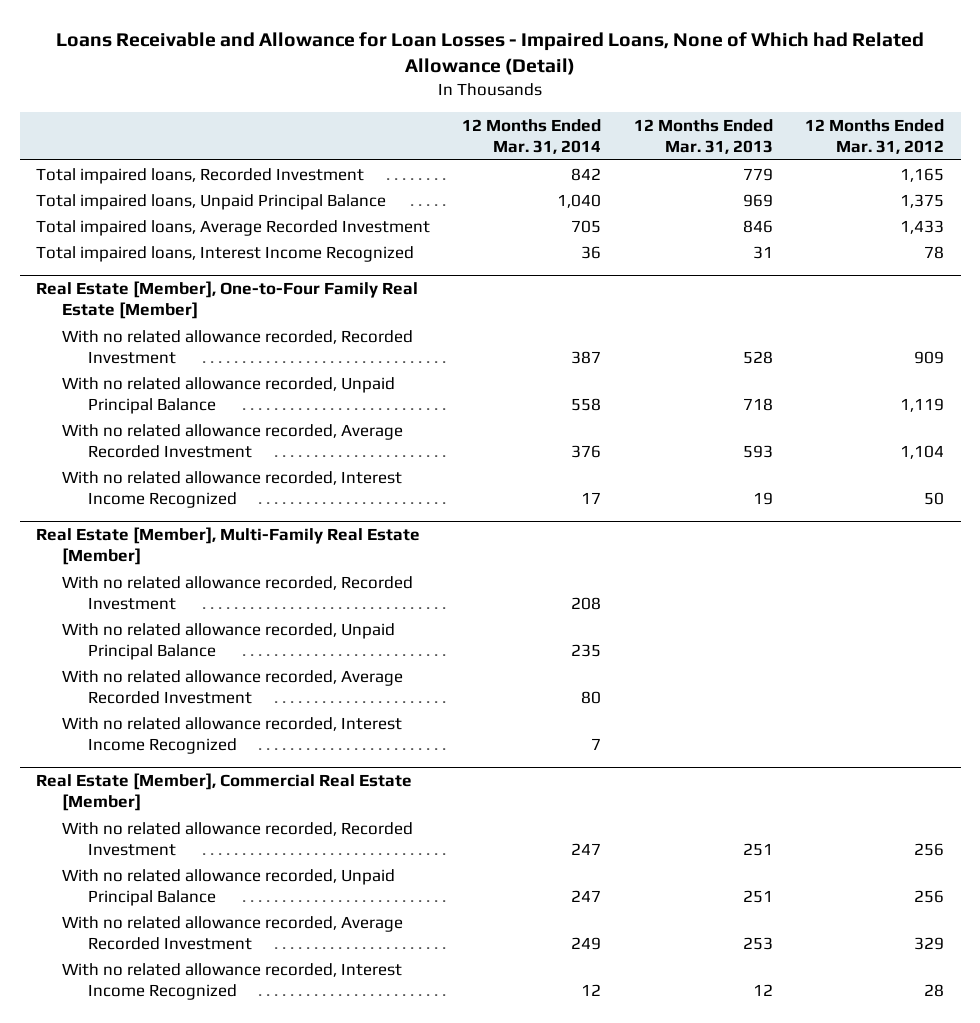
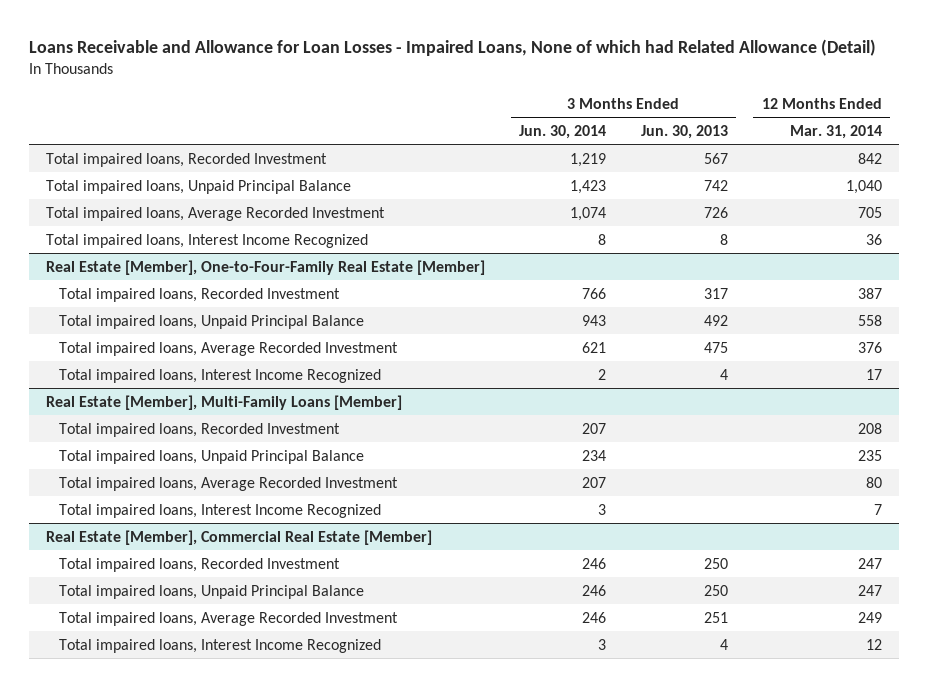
- Loans Receivable and Allowance for Loan Losses - Impaired Loans, None of Which had Related Allowance (Detail)
+ Loans Receivable and Allowance for Loan Losses - Impaired Loans, None of which had Related Allowance (Detail)
- | 12 Months Ended Mar. 31, 2014 | 12 Months Ended Mar. 31, 2013 | 12 Months Ended Mar. 31, 2012
+ | 3 Months Ended Jun. 30, 2014 | 3 Months Ended Jun. 30, 2013 | 12 Months Ended Mar. 31, 2014
- Real Estate [Member], One-to-Four Family Real Estate [Member]
- With no related allowance recorded, Recorded Investment | 387 | 528 | 909
- With no related allowance recorded, Unpaid Principal Balance | 558 | 718 | 1,119
- With no related allowance recorded, Average Recorded Investment | 376 | 593 | 1,104
- With no related allowance recorded, Interest Income Recognized | 17 | 19 | 50
- Real Estate [Member], Multi-Family Real Estate [Member]
- With no related allowance recorded, Recorded Investment | 208 | |
- With no related allowance recorded, Unpaid Principal Balance | 235 | |
- With no related allowance recorded, Average Recorded Investment | 80 | |
- With no related allowance recorded, Interest Income Recognized | 7 | |
+ Real Estate [Member], One-to-Four-Family Real Estate [Member]
+ Total impaired loans, Recorded Investment | 766 | 317 | 387
+ Total impaired loans, Unpaid Principal Balance | 943 | 492 | 558
+ Total impaired loans, Average Recorded Investment | 621 | 475 | 376
+ Total impaired loans, Interest Income Recognized | 2 | 4 | 17
+ Real Estate [Member], Multi-Family Loans [Member]
+ Total impaired loans, Recorded Investment | 207 | | 208
+ Total impaired loans, Unpaid Principal Balance | 234 | | 235
+ Total impaired loans, Average Recorded Investment | 207 | | 80
+ Total impaired loans, Interest Income Recognized | 3 | | 7
@ Real Estate [Member], Commercial Real Estate [Member]
- With no related allowance recorded, Recorded Investment | 247 | 251 | 256
- With no related allowance recorded, Unpaid Principal Balance | 247 | 251 | 256
- With no related allowance recorded, Average Recorded Investment | 249 | 253 | 329
- With no related allowance recorded, Interest Income Recognized | 12 | 12 | 28
+ Total impaired loans, Recorded Investment | 246 | 250 | 247
+ Total impaired loans, Unpaid Principal Balance | 246 | 250 | 247
+ Total impaired loans, Average Recorded Investment | 246 | 251 | 249
+ Total impaired loans, Interest Income Recognized | 3 | 4 | 12

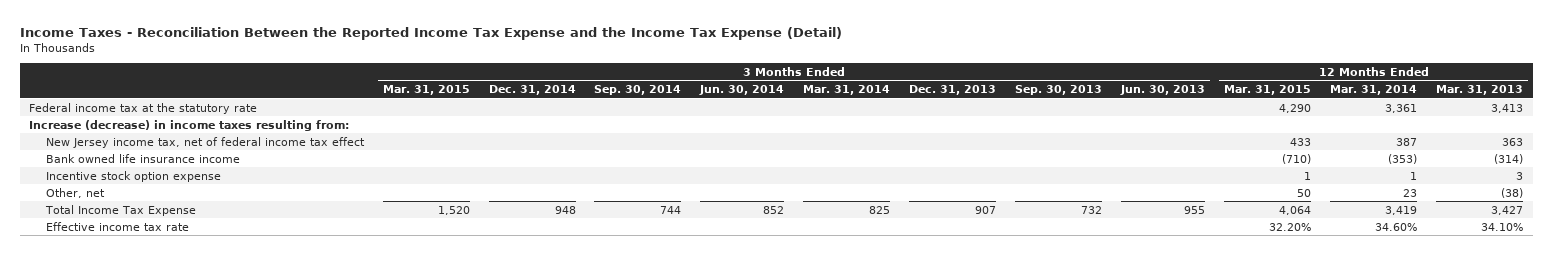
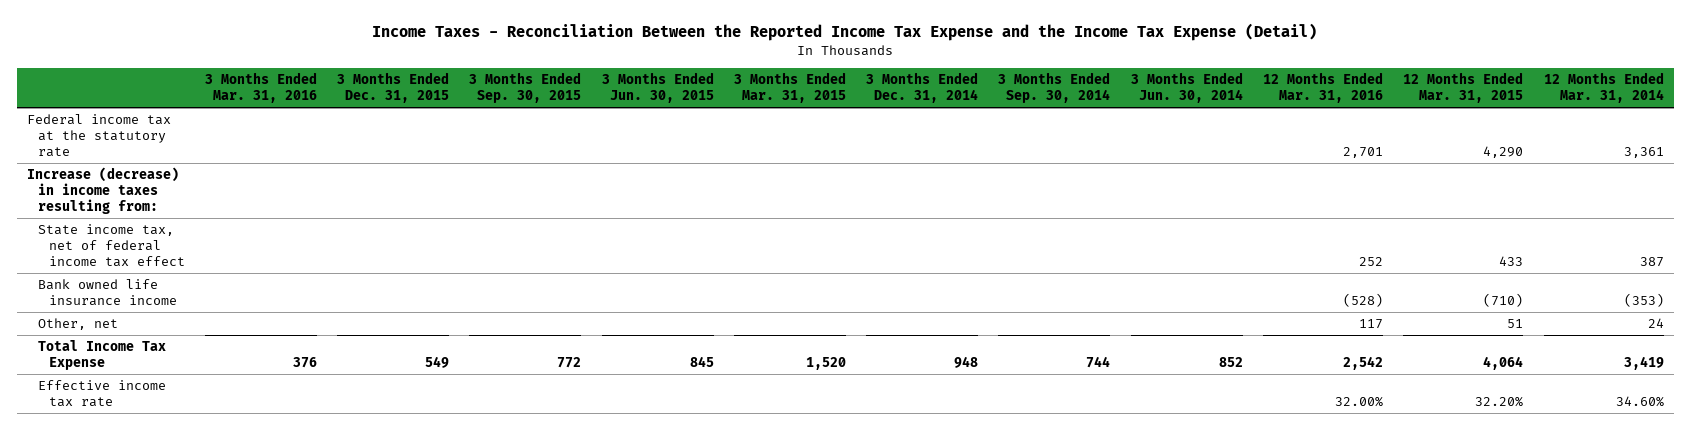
- | 3 Months Ended Mar. 31, 2015 | 3 Months Ended Dec. 31, 2014 | 3 Months Ended Sep. 30, 2014 | 3 Months Ended Jun. 30, 2014 | 3 Months Ended Mar. 31, 2014 | 3 Months Ended Dec. 31, 2013 | 3 Months Ended Sep. 30, 2013 | 3 Months Ended Jun. 30, 2013 | 12 Months Ended Mar. 31, 2015 | 12 Months Ended Mar. 31, 2014 | 12 Months Ended Mar. 31, 2013
+ | 3 Months Ended Mar. 31, 2016 | 3 Months Ended Dec. 31, 2015 | 3 Months Ended Sep. 30, 2015 | 3 Months Ended Jun. 30, 2015 | 3 Months Ended Mar. 31, 2015 | 3 Months Ended Dec. 31, 2014 | 3 Months Ended Sep. 30, 2014 | 3 Months Ended Jun. 30, 2014 | 12 Months Ended Mar. 31, 2016 | 12 Months Ended Mar. 31, 2015 | 12 Months Ended Mar. 31, 2014
- New Jersey income tax, net of federal income tax effect | | | | | | | | | 433 | 387 | 363
+ State income tax, net of federal income tax effect | | | | | | | | | 252 | 433 | 387
- Incentive stock option expense | | | | | | | | | 1 | 1 | 3
- Other, net | | | | | | | | | 50 | 23 | (38)
+ Other, net | | | | | | | | | 117 | 51 | 24

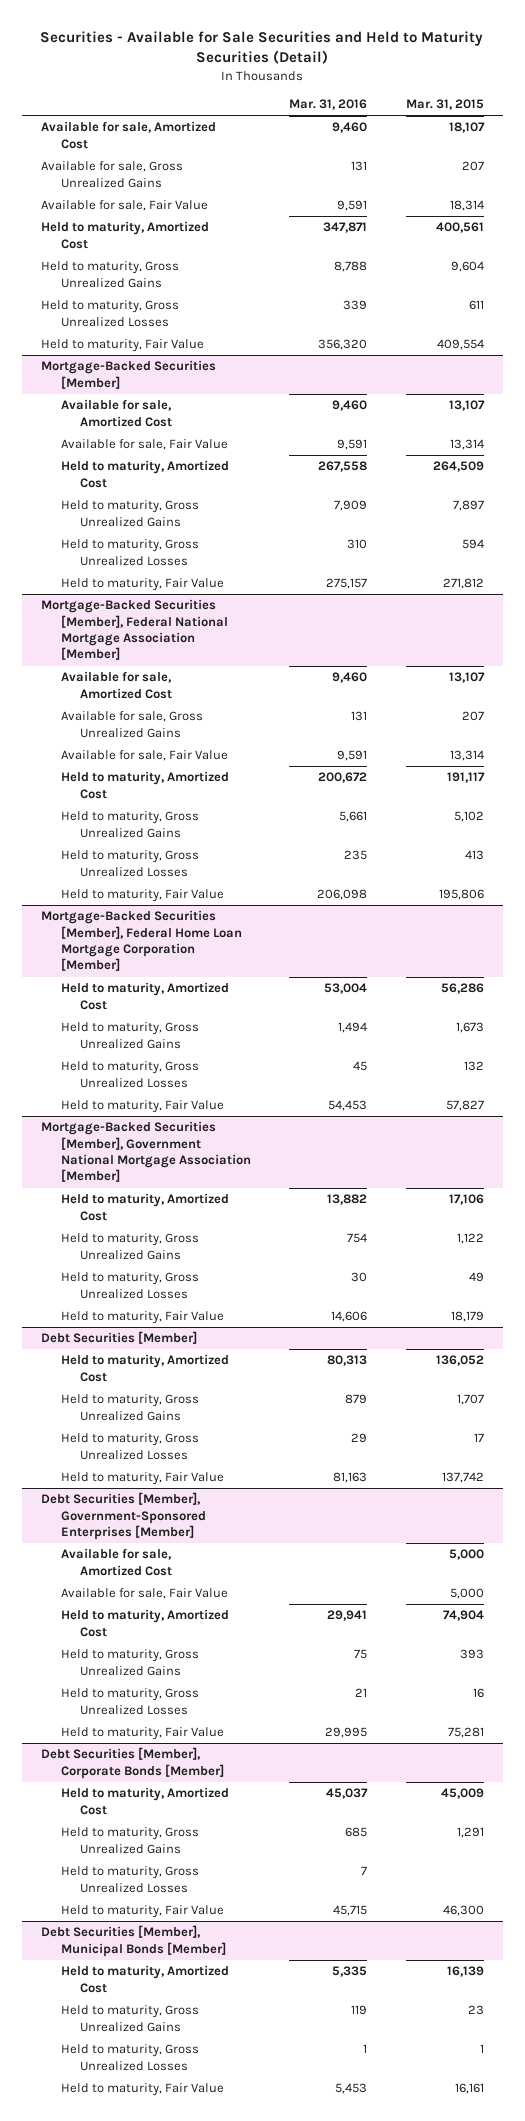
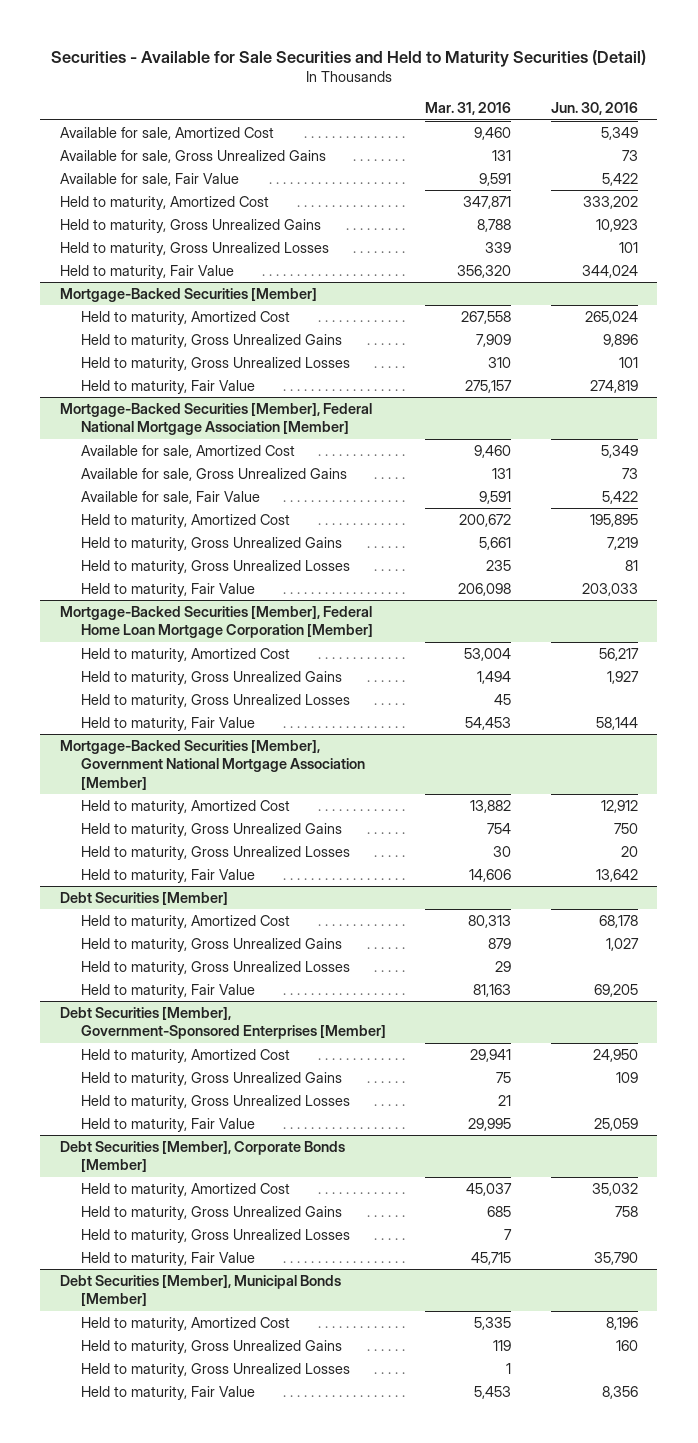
- | Mar. 31, 2016 | Mar. 31, 2015
+ | Mar. 31, 2016 | Jun. 30, 2016
@ Mortgage-Backed Securities [Member]
- Available for sale, Amortized Cost | 9,460 | 13,107
- Available for sale, Fair Value | 9,591 | 13,314
@ Debt Securities [Member], Government-Sponsored Enterprises [Member]
- Available for sale, Amortized Cost | | 5,000
- Available for sale, Fair Value | | 5,000

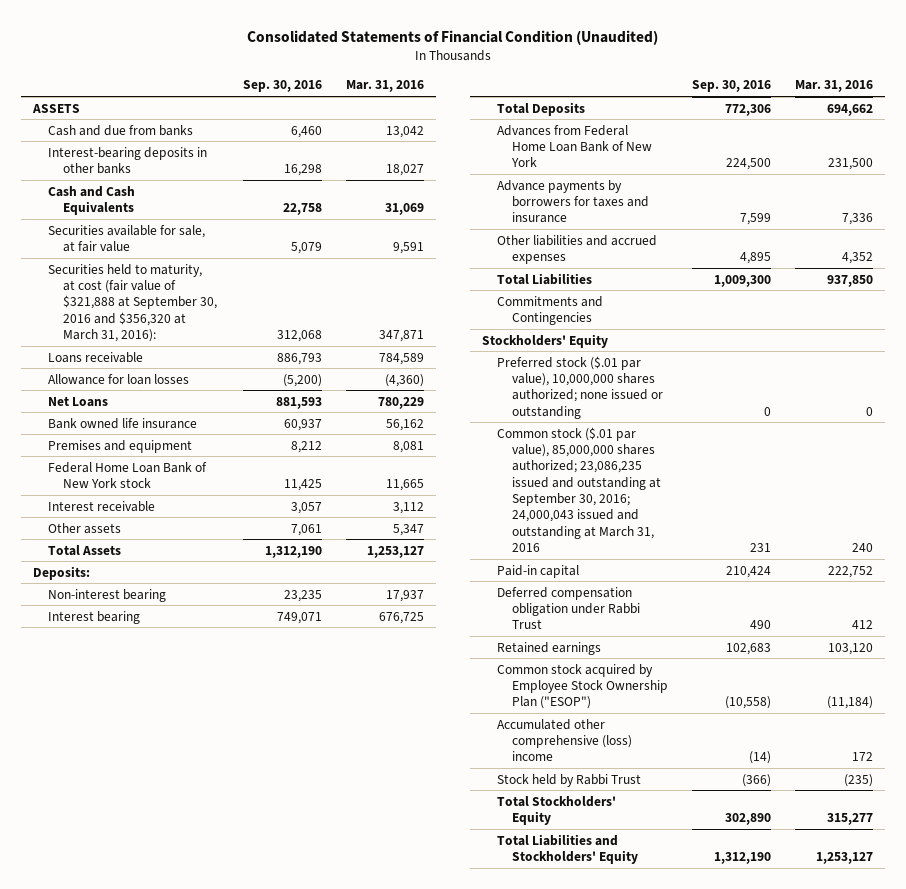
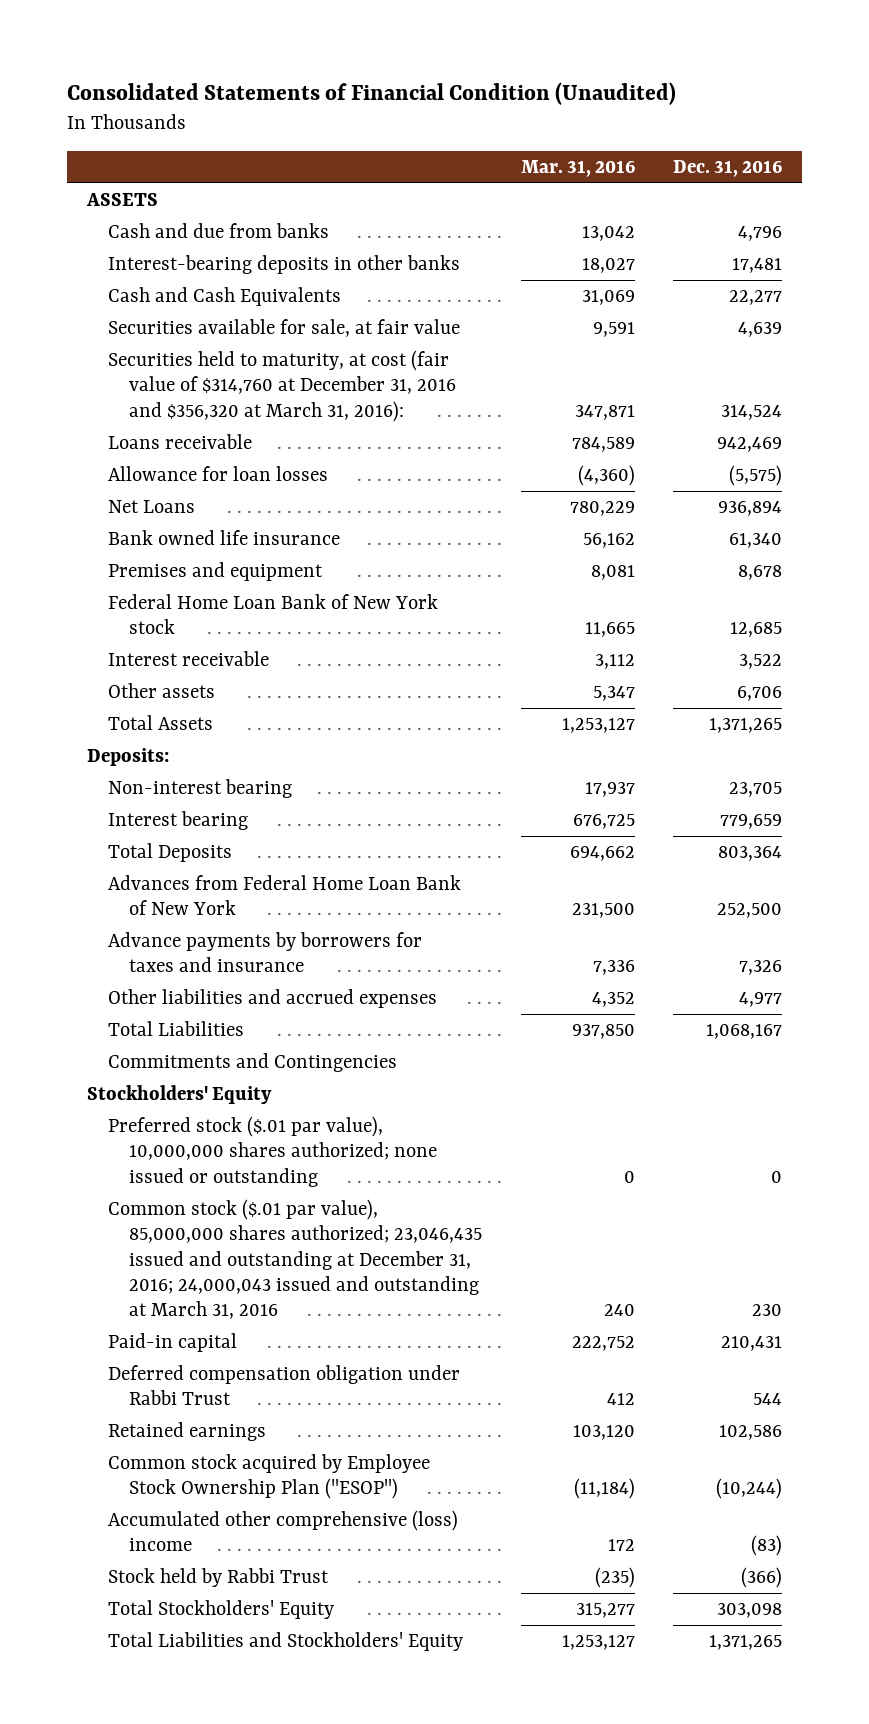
- | Sep. 30, 2016 | Mar. 31, 2016
+ | Mar. 31, 2016 | Dec. 31, 2016
- Securities held to maturity, at cost (fair value of $321,888 at September 30, 2016 and $356,320 at March 31, 2016): | 312,068 | 347,871
+ Securities held to maturity, at cost (fair value of $314,760 at December 31, 2016 and $356,320 at March 31, 2016): | 347,871 | 314,524
- Common stock ($.01 par value), 85,000,000 shares authorized; 23,086,235 issued and outstanding at September 30, 2016; 24,000,043 issued and outstanding at March 31, 2016 | 231 | 240
+ Common stock ($.01 par value), 85,000,000 shares authorized; 23,046,435 issued and outstanding at December 31, 2016; 24,000,043 issued and outstanding at March 31, 2016 | 240 | 230

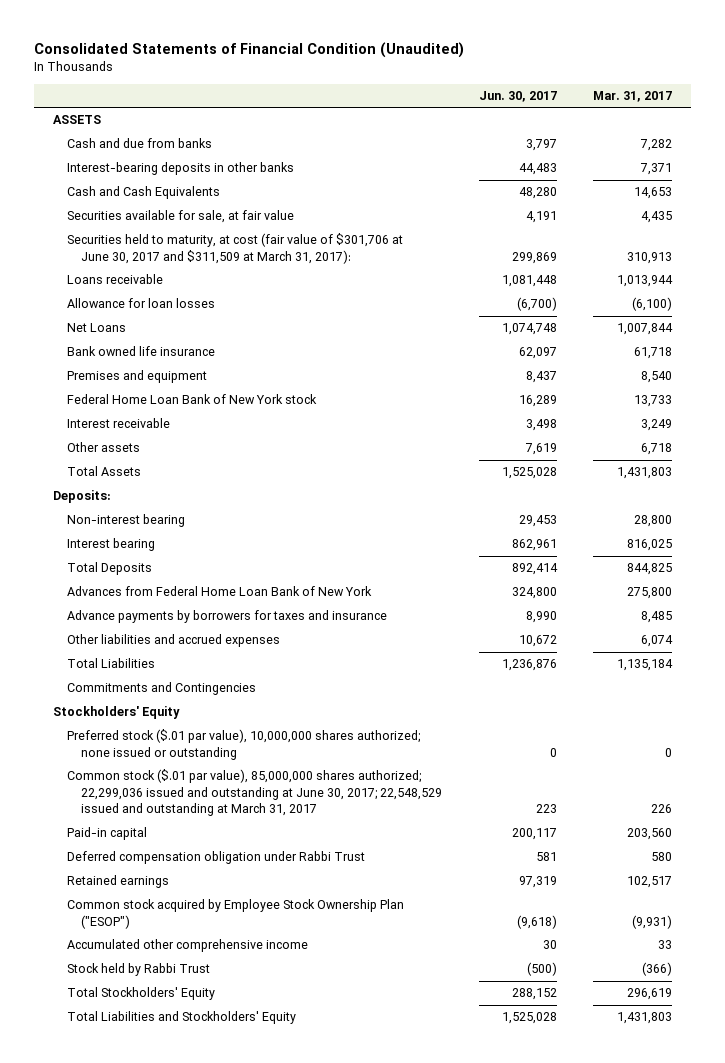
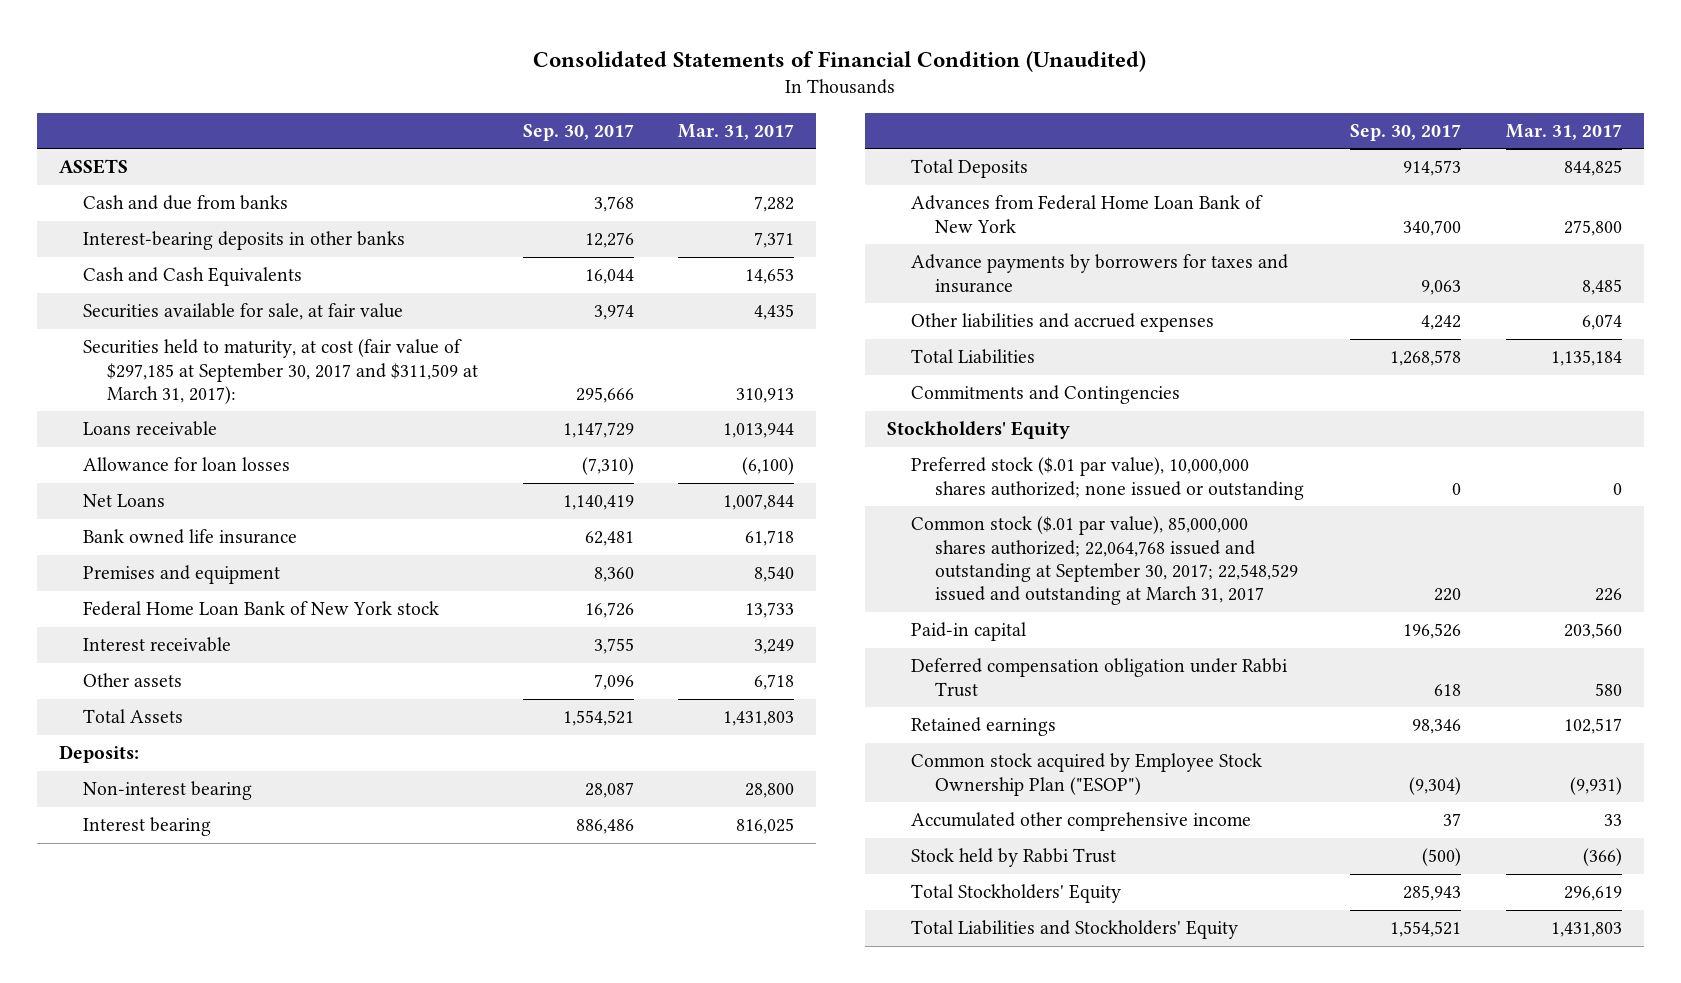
- | Jun. 30, 2017 | Mar. 31, 2017
+ | Sep. 30, 2017 | Mar. 31, 2017
- Securities held to maturity, at cost (fair value of $301,706 at June 30, 2017 and $311,509 at March 31, 2017): | 299,869 | 310,913
+ Securities held to maturity, at cost (fair value of $297,185 at September 30, 2017 and $311,509 at March 31, 2017): | 295,666 | 310,913
- Common stock ($.01 par value), 85,000,000 shares authorized; 22,299,036 issued and outstanding at June 30, 2017; 22,548,529 issued and outstanding at March 31, 2017 | 223 | 226
+ Common stock ($.01 par value), 85,000,000 shares authorized; 22,064,768 issued and outstanding at September 30, 2017; 22,548,529 issued and outstanding at March 31, 2017 | 220 | 226

